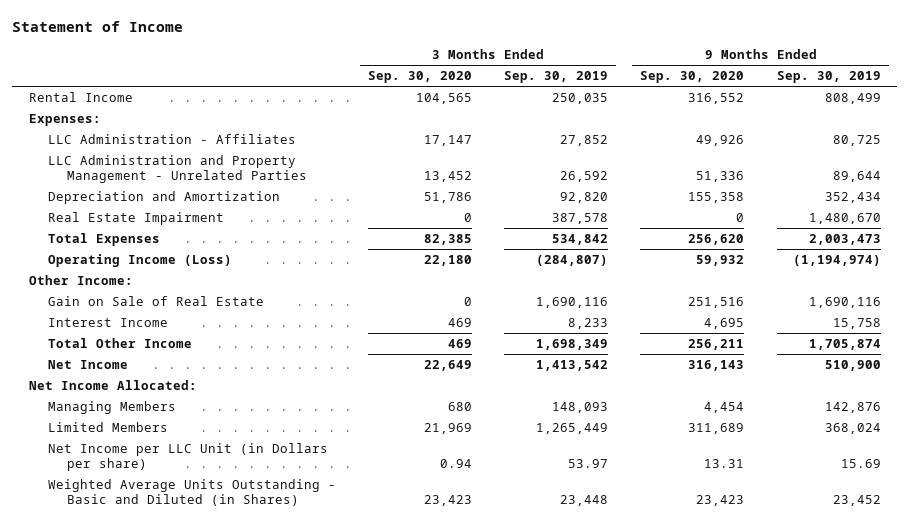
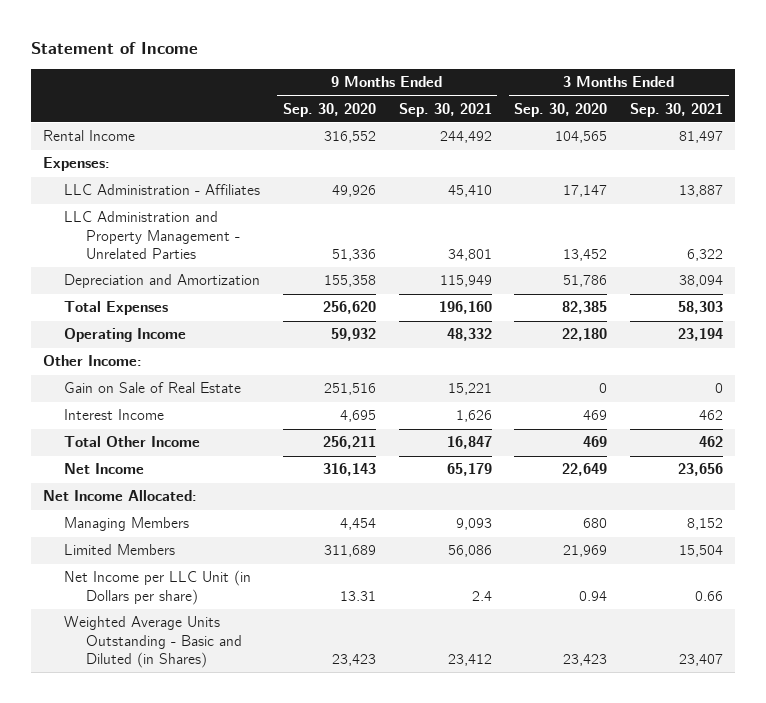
- | 3 Months Ended Sep. 30, 2020 | 3 Months Ended Sep. 30, 2019 | 9 Months Ended Sep. 30, 2020 | 9 Months Ended Sep. 30, 2019
+ | 9 Months Ended Sep. 30, 2020 | 9 Months Ended Sep. 30, 2021 | 3 Months Ended Sep. 30, 2020 | 3 Months Ended Sep. 30, 2021
- Real Estate Impairment | 0 | 387,578 | 0 | 1,480,670
- Operating Income (Loss) | 22,180 | (284,807) | 59,932 | (1,194,974)
+ Operating Income | 59,932 | 48,332 | 22,180 | 23,194

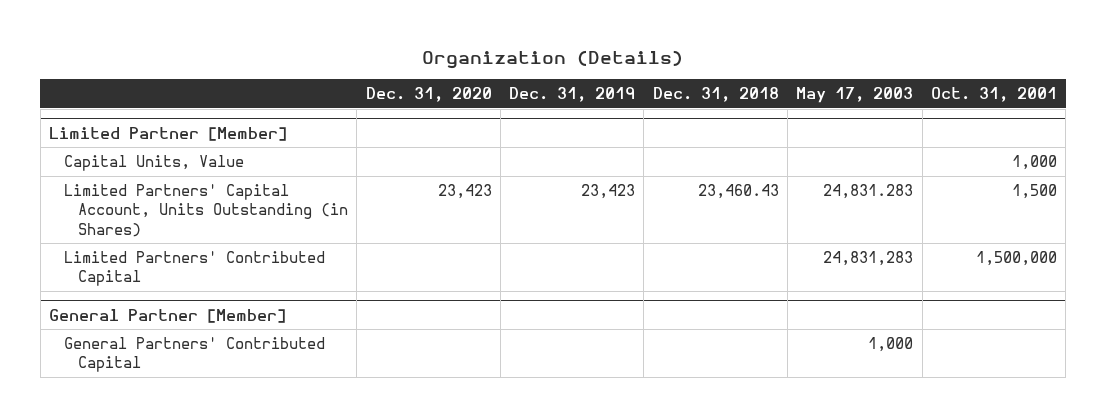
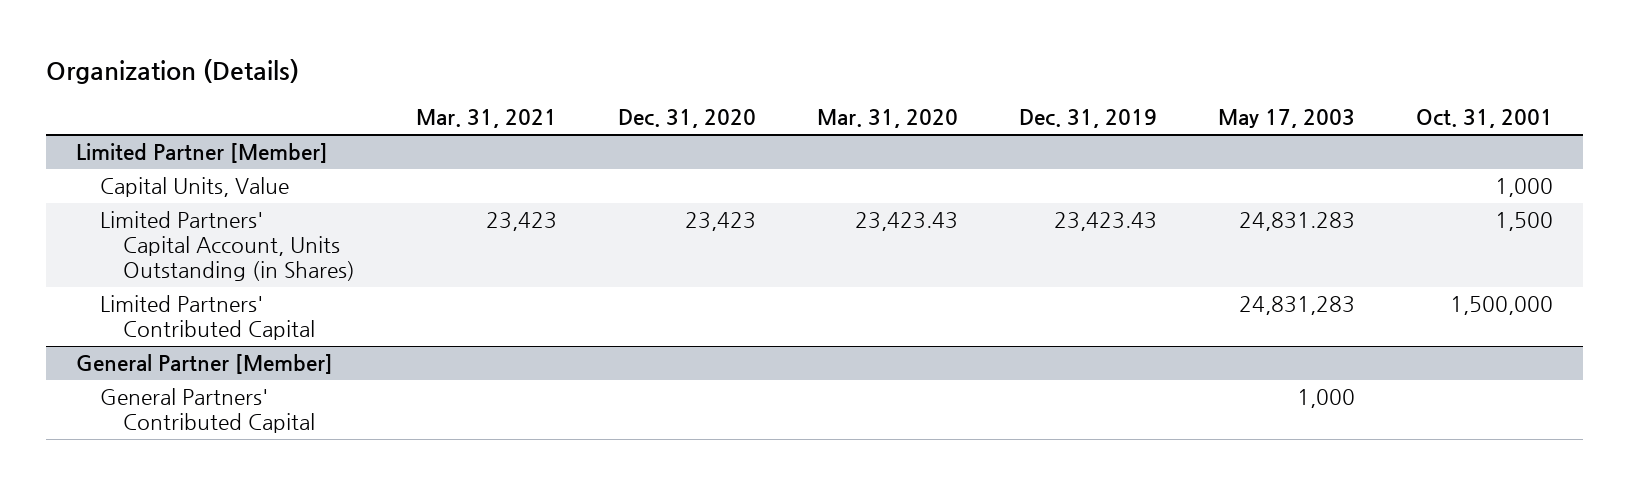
- | Dec. 31, 2020 | Dec. 31, 2019 | Dec. 31, 2018 | May 17, 2003 | Oct. 31, 2001
+ | Mar. 31, 2021 | Dec. 31, 2020 | Mar. 31, 2020 | Dec. 31, 2019 | May 17, 2003 | Oct. 31, 2001
@ Limited Partner [Member]
- Limited Partners' Capital Account, Units Outstanding (in Shares) | 23,423 | 23,423 | 23,460.43 | 24,831.283 | 1,500
+ Limited Partners' Capital Account, Units Outstanding (in Shares) | 23,423 | 23,423 | 23,423.43 | 23,423.43 | 24,831.283 | 1,500

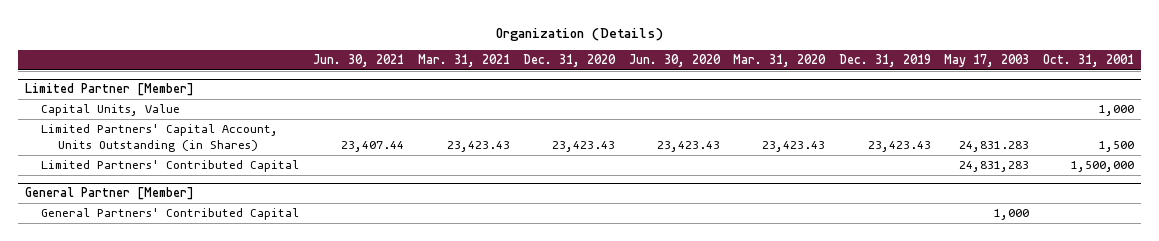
- | Mar. 31, 2021 | Dec. 31, 2020 | Mar. 31, 2020 | Dec. 31, 2019 | May 17, 2003 | Oct. 31, 2001
+ | Jun. 30, 2021 | Mar. 31, 2021 | Dec. 31, 2020 | Jun. 30, 2020 | Mar. 31, 2020 | Dec. 31, 2019 | May 17, 2003 | Oct. 31, 2001
@ Limited Partner [Member]
- Limited Partners' Capital Account, Units Outstanding (in Shares) | 23,423 | 23,423 | 23,423.43 | 23,423.43 | 24,831.283 | 1,500
+ Limited Partners' Capital Account, Units Outstanding (in Shares) | 23,407.44 | 23,423.43 | 23,423.43 | 23,423.43 | 23,423.43 | 23,423.43 | 24,831.283 | 1,500

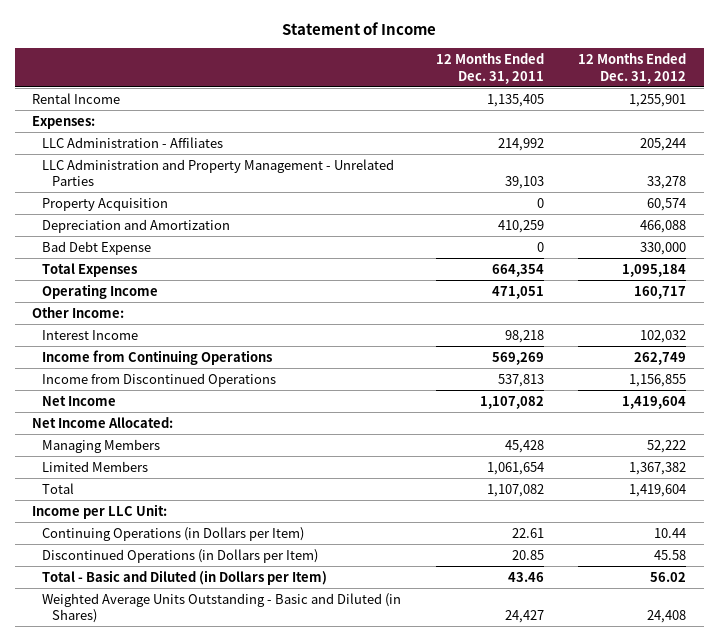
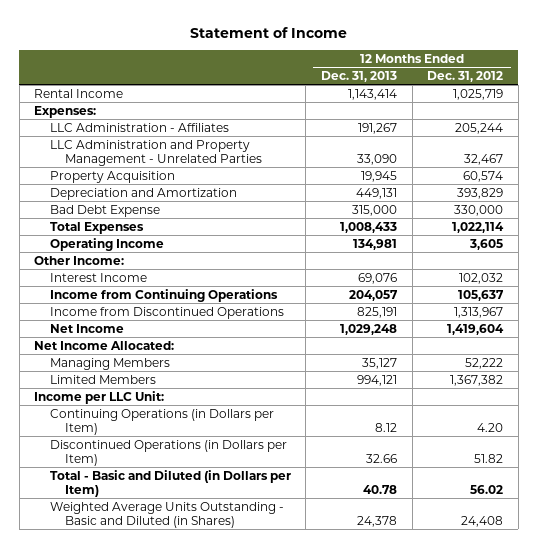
- | 12 Months Ended Dec. 31, 2011 | 12 Months Ended Dec. 31, 2012
+ | 12 Months Ended Dec. 31, 2013 | 12 Months Ended Dec. 31, 2012
- Rental Income | 1,135,405 | 1,255,901
+ Rental Income | 1,143,414 | 1,025,719
- LLC Administration and Property Management - Unrelated Parties | 39,103 | 33,278
+ LLC Administration and Property Management - Unrelated Parties | 33,090 | 32,467
- Depreciation and Amortization | 410,259 | 466,088
+ Depreciation and Amortization | 449,131 | 393,829
- Total Expenses | 664,354 | 1,095,184
- Operating Income | 471,051 | 160,717
+ Total Expenses | 1,008,433 | 1,022,114
+ Operating Income | 134,981 | 3,605
- Income from Continuing Operations | 569,269 | 262,749
- Income from Discontinued Operations | 537,813 | 1,156,855
+ Income from Continuing Operations | 204,057 | 105,637
+ Income from Discontinued Operations | 825,191 | 1,313,967
- Total | 1,107,082 | 1,419,604
- Continuing Operations (in Dollars per Item) | 22.61 | 10.44
- Discontinued Operations (in Dollars per Item) | 20.85 | 45.58
+ Continuing Operations (in Dollars per Item) | 8.12 | 4.20
+ Discontinued Operations (in Dollars per Item) | 32.66 | 51.82

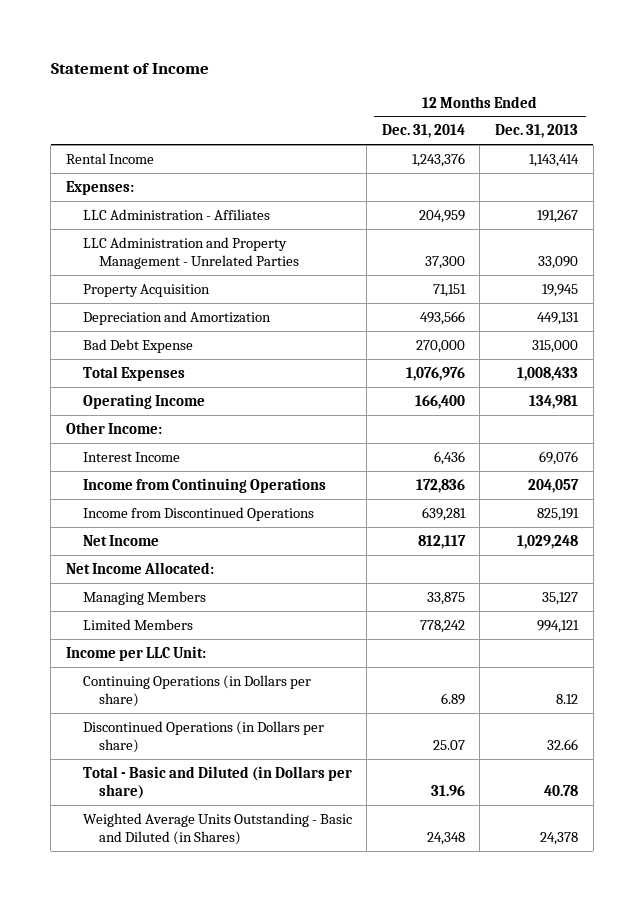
- | 12 Months Ended Dec. 31, 2013 | 12 Months Ended Dec. 31, 2012
+ | 12 Months Ended Dec. 31, 2014 | 12 Months Ended Dec. 31, 2013
- Continuing Operations (in Dollars per Item) | 8.12 | 4.20
- Discontinued Operations (in Dollars per Item) | 32.66 | 51.82
- Total - Basic and Diluted (in Dollars per Item) | 40.78 | 56.02
+ Continuing Operations (in Dollars per share) | 6.89 | 8.12
+ Discontinued Operations (in Dollars per share) | 25.07 | 32.66
+ Total - Basic and Diluted (in Dollars per share) | 31.96 | 40.78

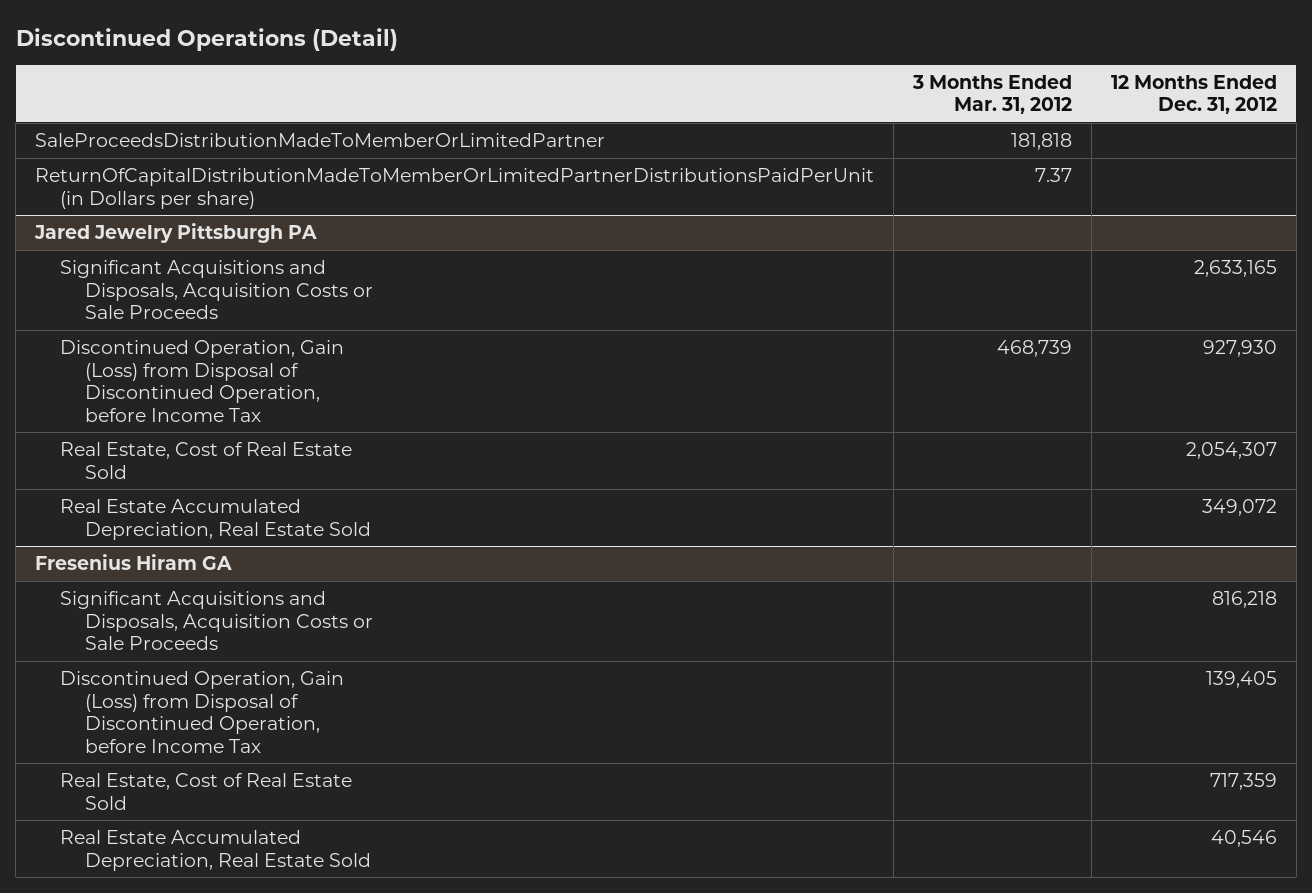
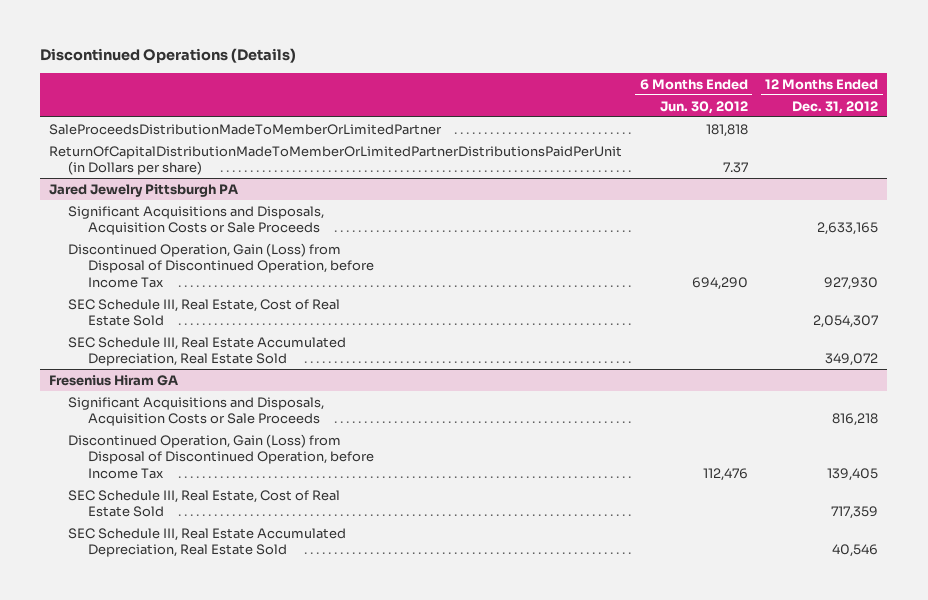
- Discontinued Operations (Detail)
+ Discontinued Operations (Details)
- | 3 Months Ended Mar. 31, 2012 | 12 Months Ended Dec. 31, 2012
+ | 6 Months Ended Jun. 30, 2012 | 12 Months Ended Dec. 31, 2012
@ Jared Jewelry Pittsburgh PA
- Real Estate, Cost of Real Estate Sold | | 2,054,307
- Real Estate Accumulated Depreciation, Real Estate Sold | | 349,072
+ SEC Schedule III, Real Estate, Cost of Real Estate Sold | | 2,054,307
+ SEC Schedule III, Real Estate Accumulated Depreciation, Real Estate Sold | | 349,072
@ Fresenius Hiram GA
- Real Estate, Cost of Real Estate Sold | | 717,359
- Real Estate Accumulated Depreciation, Real Estate Sold | | 40,546
+ SEC Schedule III, Real Estate, Cost of Real Estate Sold | | 717,359
+ SEC Schedule III, Real Estate Accumulated Depreciation, Real Estate Sold | | 40,546

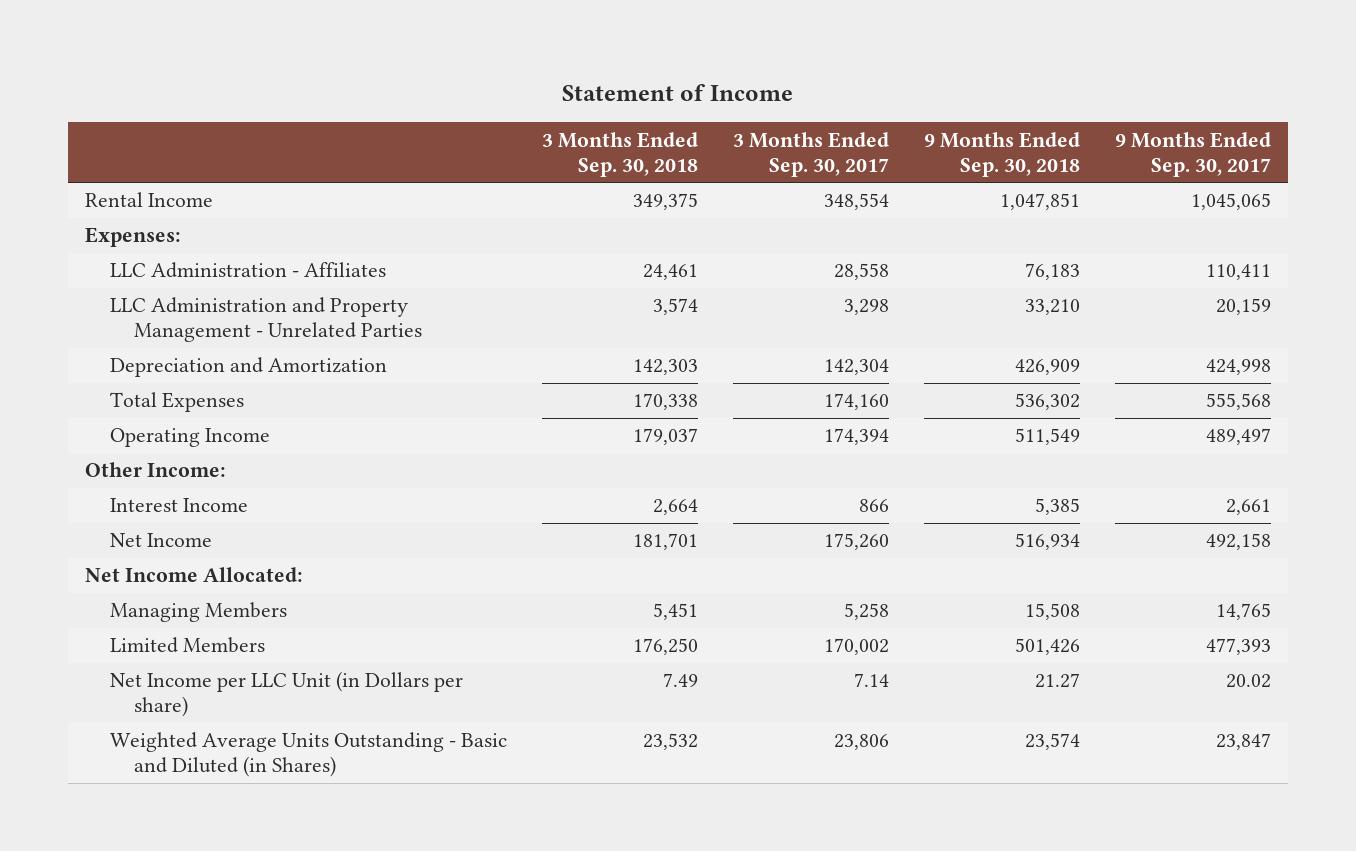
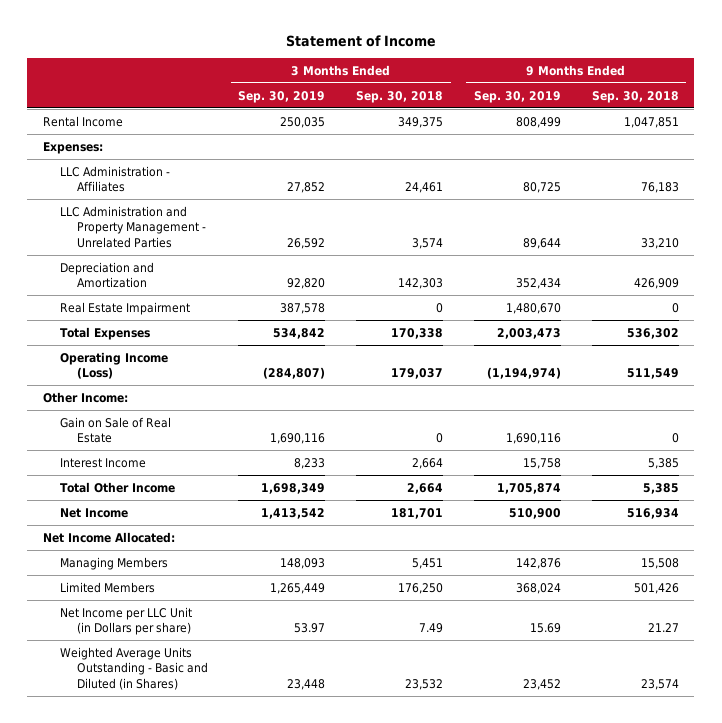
- | 3 Months Ended Sep. 30, 2018 | 3 Months Ended Sep. 30, 2017 | 9 Months Ended Sep. 30, 2018 | 9 Months Ended Sep. 30, 2017
+ | 3 Months Ended Sep. 30, 2019 | 3 Months Ended Sep. 30, 2018 | 9 Months Ended Sep. 30, 2019 | 9 Months Ended Sep. 30, 2018
+ Real Estate Impairment | 387,578 | 0 | 1,480,670 | 0
- Operating Income | 179,037 | 174,394 | 511,549 | 489,497
+ Operating Income (Loss) | (284,807) | 179,037 | (1,194,974) | 511,549
+ Gain on Sale of Real Estate | 1,690,116 | 0 | 1,690,116 | 0
+ Total Other Income | 1,698,349 | 2,664 | 1,705,874 | 5,385

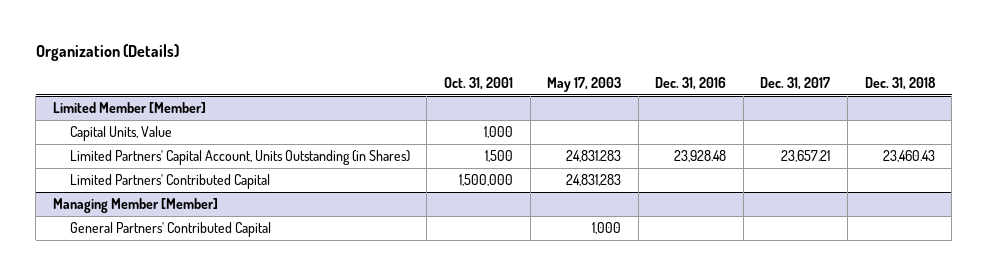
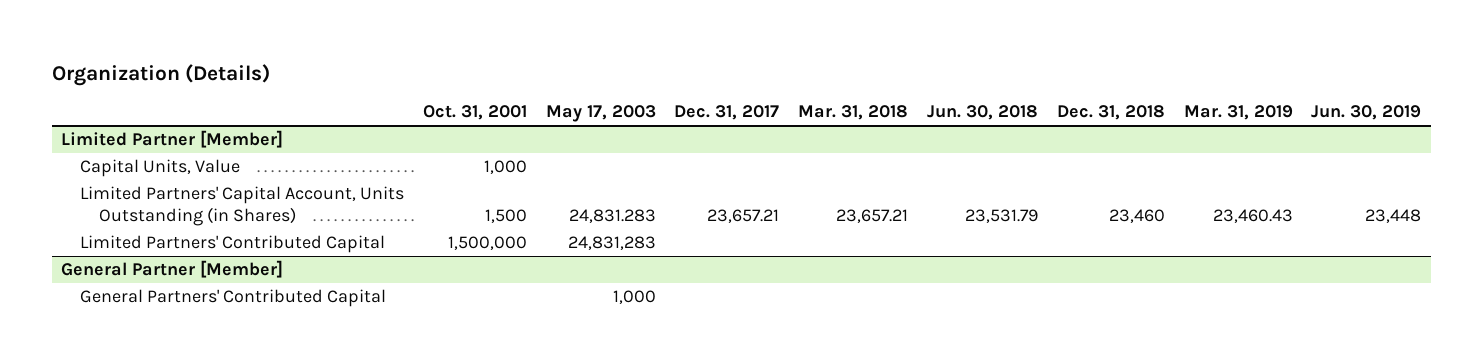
- | Oct. 31, 2001 | May 17, 2003 | Dec. 31, 2016 | Dec. 31, 2017 | Dec. 31, 2018
+ | Oct. 31, 2001 | May 17, 2003 | Dec. 31, 2017 | Mar. 31, 2018 | Jun. 30, 2018 | Dec. 31, 2018 | Mar. 31, 2019 | Jun. 30, 2019
- Limited Member [Member]
+ Limited Partner [Member]
- Limited Partners' Capital Account, Units Outstanding (in Shares) | 1,500 | 24,831.283 | 23,928.48 | 23,657.21 | 23,460.43
+ Limited Partners' Capital Account, Units Outstanding (in Shares) | 1,500 | 24,831.283 | 23,657.21 | 23,657.21 | 23,531.79 | 23,460 | 23,460.43 | 23,448
- Managing Member [Member]
+ General Partner [Member]

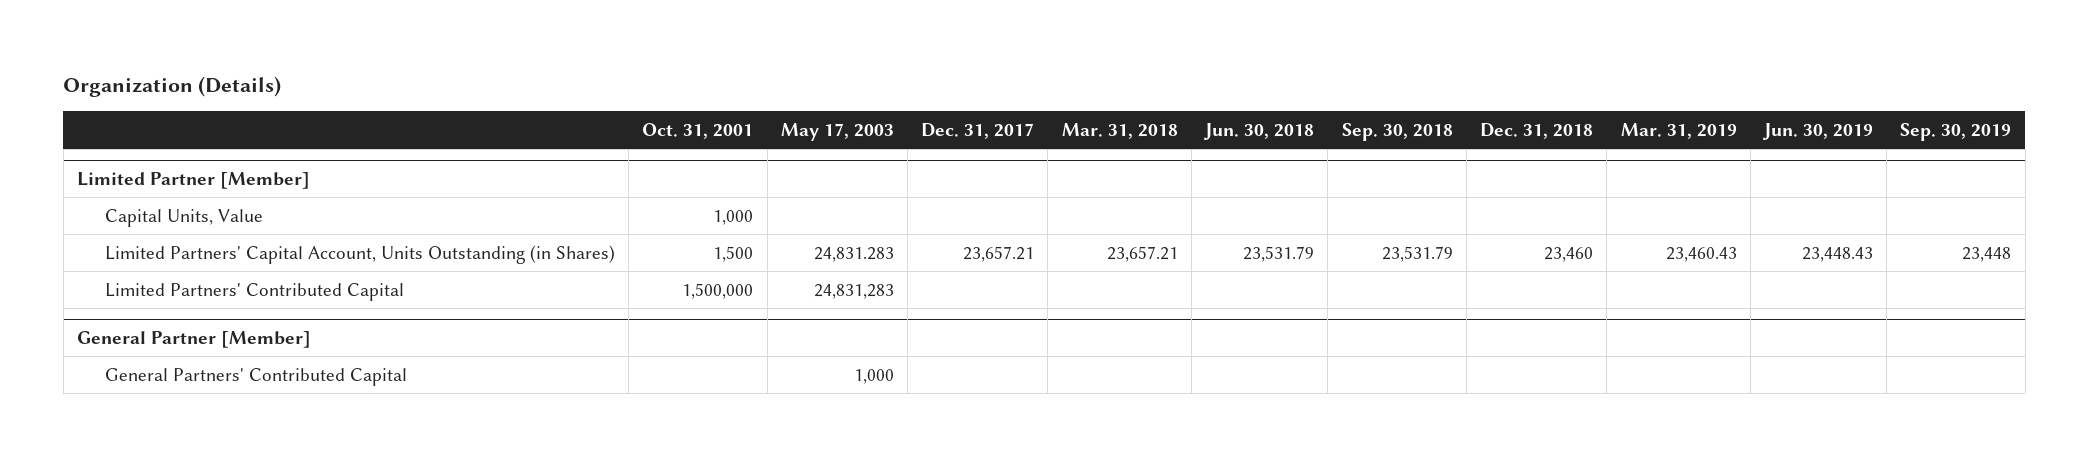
- | Oct. 31, 2001 | May 17, 2003 | Dec. 31, 2017 | Mar. 31, 2018 | Jun. 30, 2018 | Dec. 31, 2018 | Mar. 31, 2019 | Jun. 30, 2019
+ | Oct. 31, 2001 | May 17, 2003 | Dec. 31, 2017 | Mar. 31, 2018 | Jun. 30, 2018 | Sep. 30, 2018 | Dec. 31, 2018 | Mar. 31, 2019 | Jun. 30, 2019 | Sep. 30, 2019
@ Limited Partner [Member]
- Limited Partners' Capital Account, Units Outstanding (in Shares) | 1,500 | 24,831.283 | 23,657.21 | 23,657.21 | 23,531.79 | 23,460 | 23,460.43 | 23,448
+ Limited Partners' Capital Account, Units Outstanding (in Shares) | 1,500 | 24,831.283 | 23,657.21 | 23,657.21 | 23,531.79 | 23,531.79 | 23,460 | 23,460.43 | 23,448.43 | 23,448

